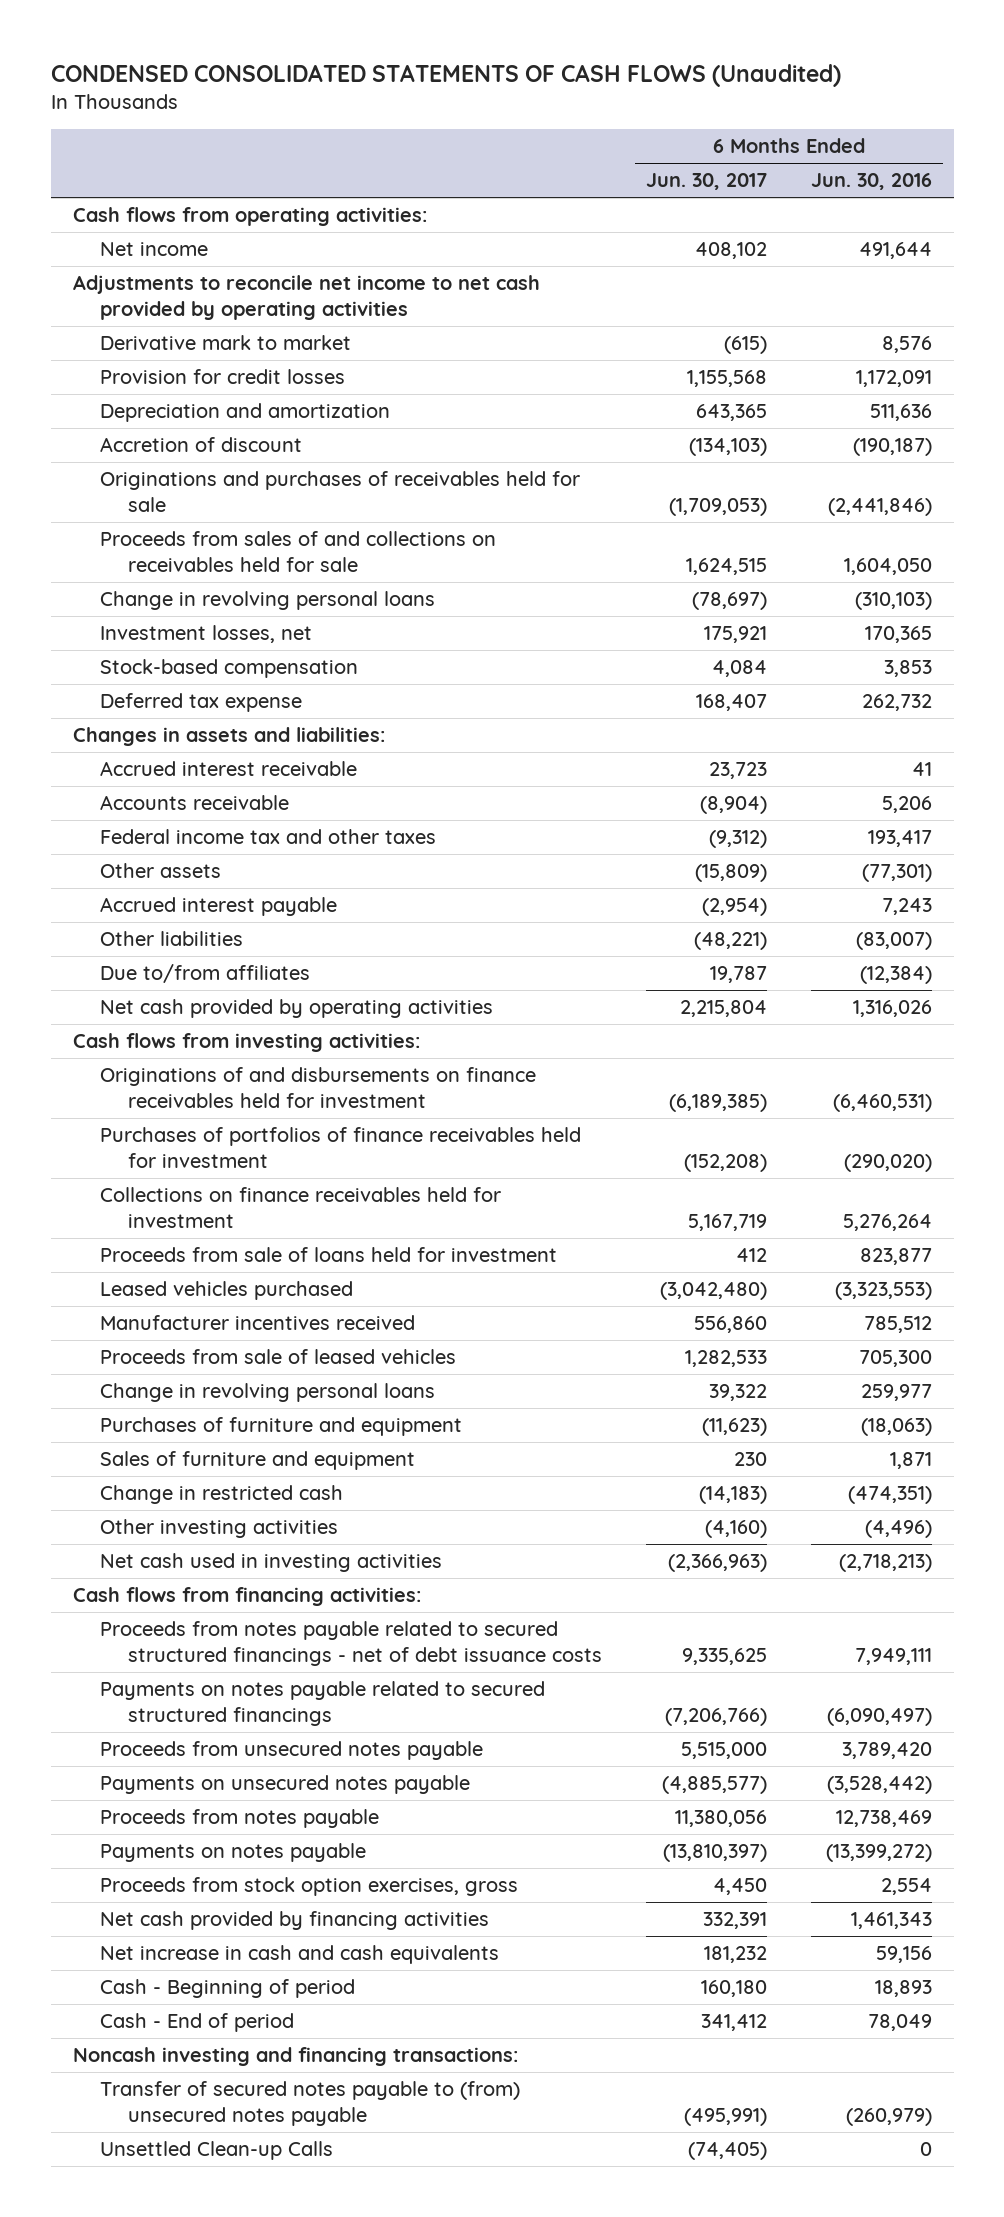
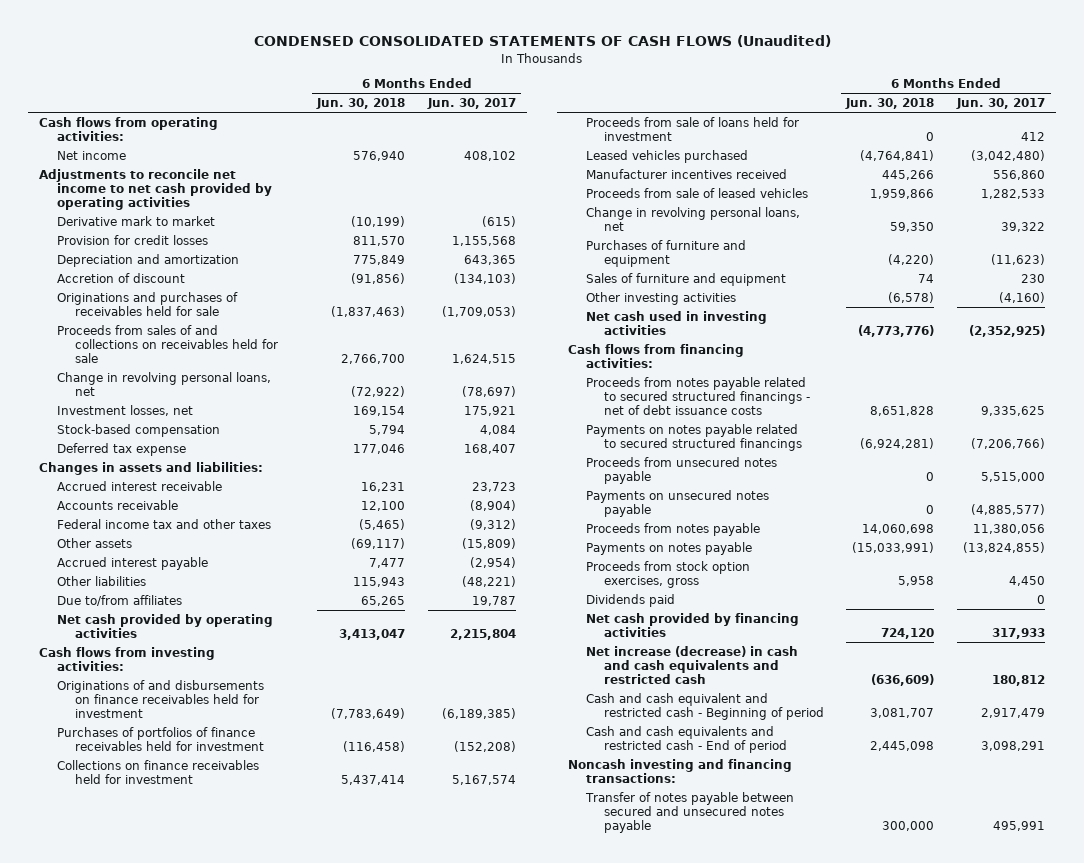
- | 6 Months Ended Jun. 30, 2017 | 6 Months Ended Jun. 30, 2016
+ | 6 Months Ended Jun. 30, 2018 | 6 Months Ended Jun. 30, 2017
- Change in revolving personal loans | (78,697) | (310,103)
+ Change in revolving personal loans, net | (72,922) | (78,697)
- Collections on finance receivables held for investment | 5,167,719 | 5,276,264
+ Collections on finance receivables held for investment | 5,437,414 | 5,167,574
- Change in revolving personal loans | 39,322 | 259,977
+ Change in revolving personal loans, net | 59,350 | 39,322
- Change in restricted cash | (14,183) | (474,351)
- Net cash used in investing activities | (2,366,963) | (2,718,213)
+ Net cash used in investing activities | (4,773,776) | (2,352,925)
- Payments on notes payable | (13,810,397) | (13,399,272)
+ Payments on notes payable | (15,033,991) | (13,824,855)
- Net cash provided by financing activities | 332,391 | 1,461,343
- Net increase in cash and cash equivalents | 181,232 | 59,156
- Cash - Beginning of period | 160,180 | 18,893
- Cash - End of period | 341,412 | 78,049
+ Dividends paid | | 0
+ Net cash provided by financing activities | 724,120 | 317,933
+ Net increase (decrease) in cash and cash equivalents and restricted cash | (636,609) | 180,812
+ Cash and cash equivalent and restricted cash - Beginning of period | 3,081,707 | 2,917,479
+ Cash and cash equivalents and restricted cash - End of period | 2,445,098 | 3,098,291
- Transfer of secured notes payable to (from) unsecured notes payable | (495,991) | (260,979)
- Unsettled Clean-up Calls | (74,405) | 0
+ Transfer of notes payable between secured and unsecured notes payable | 300,000 | 495,991

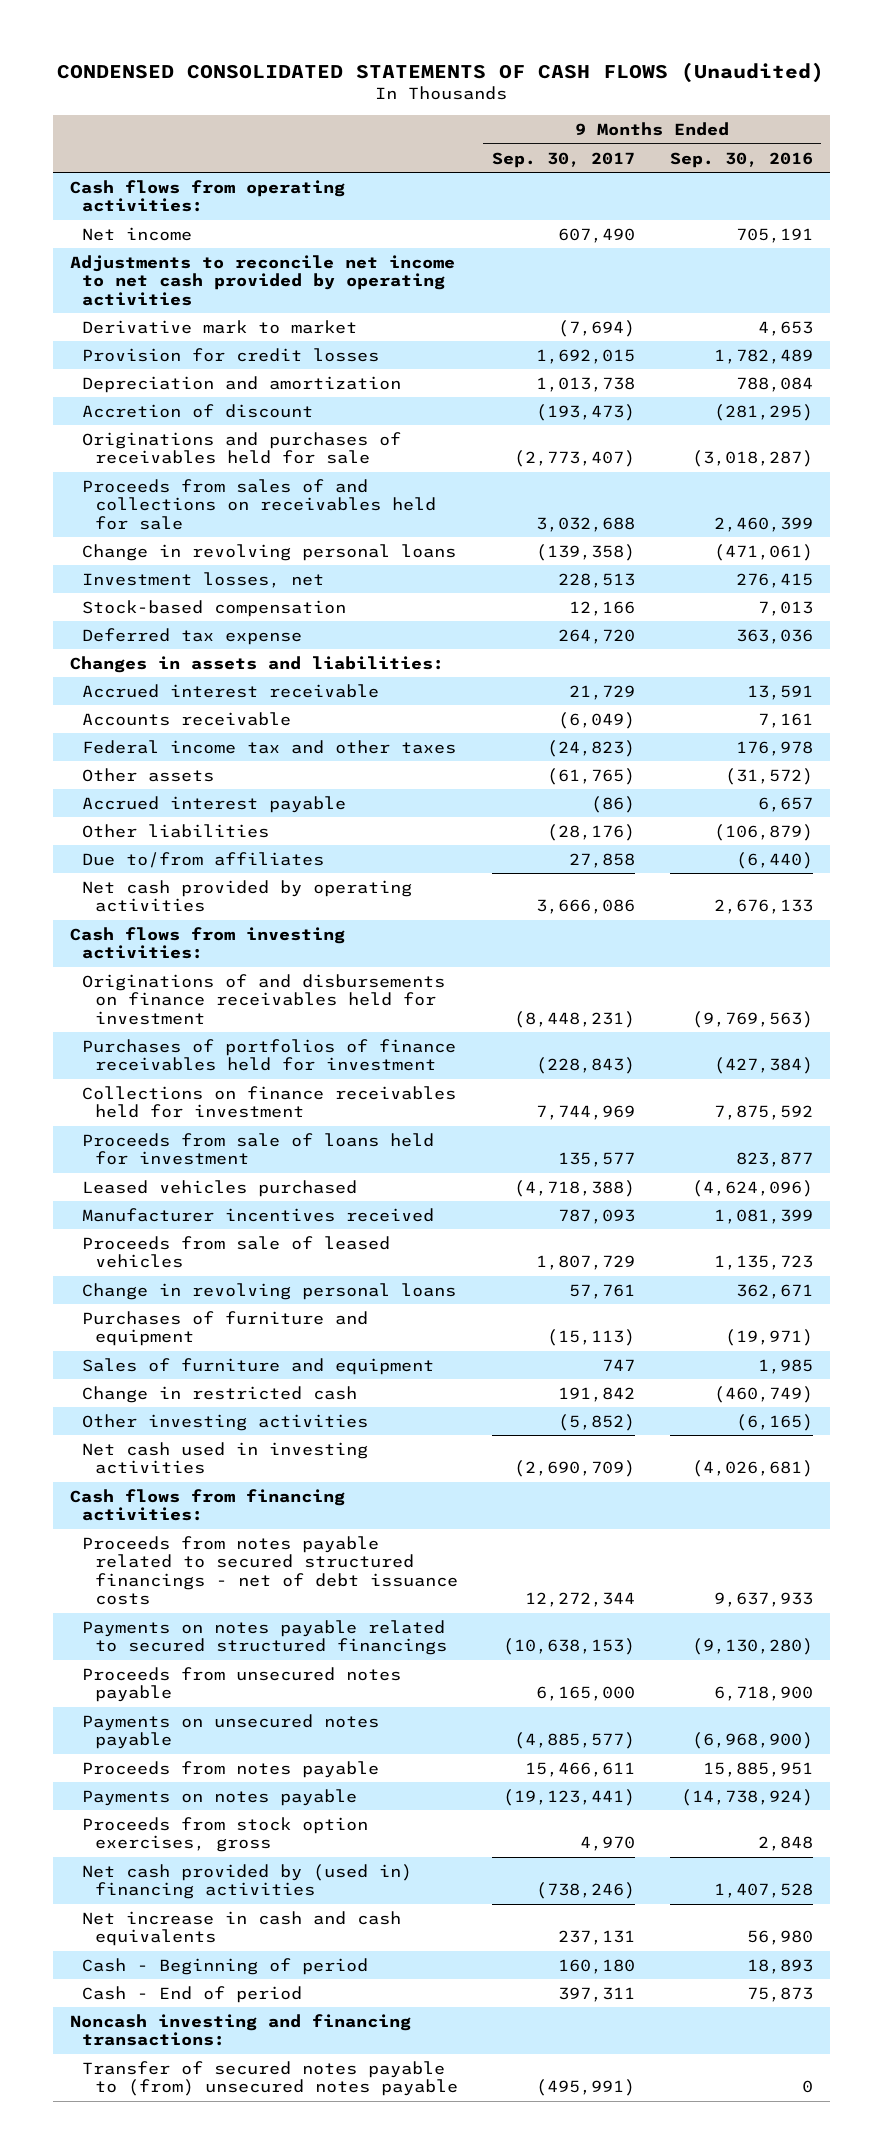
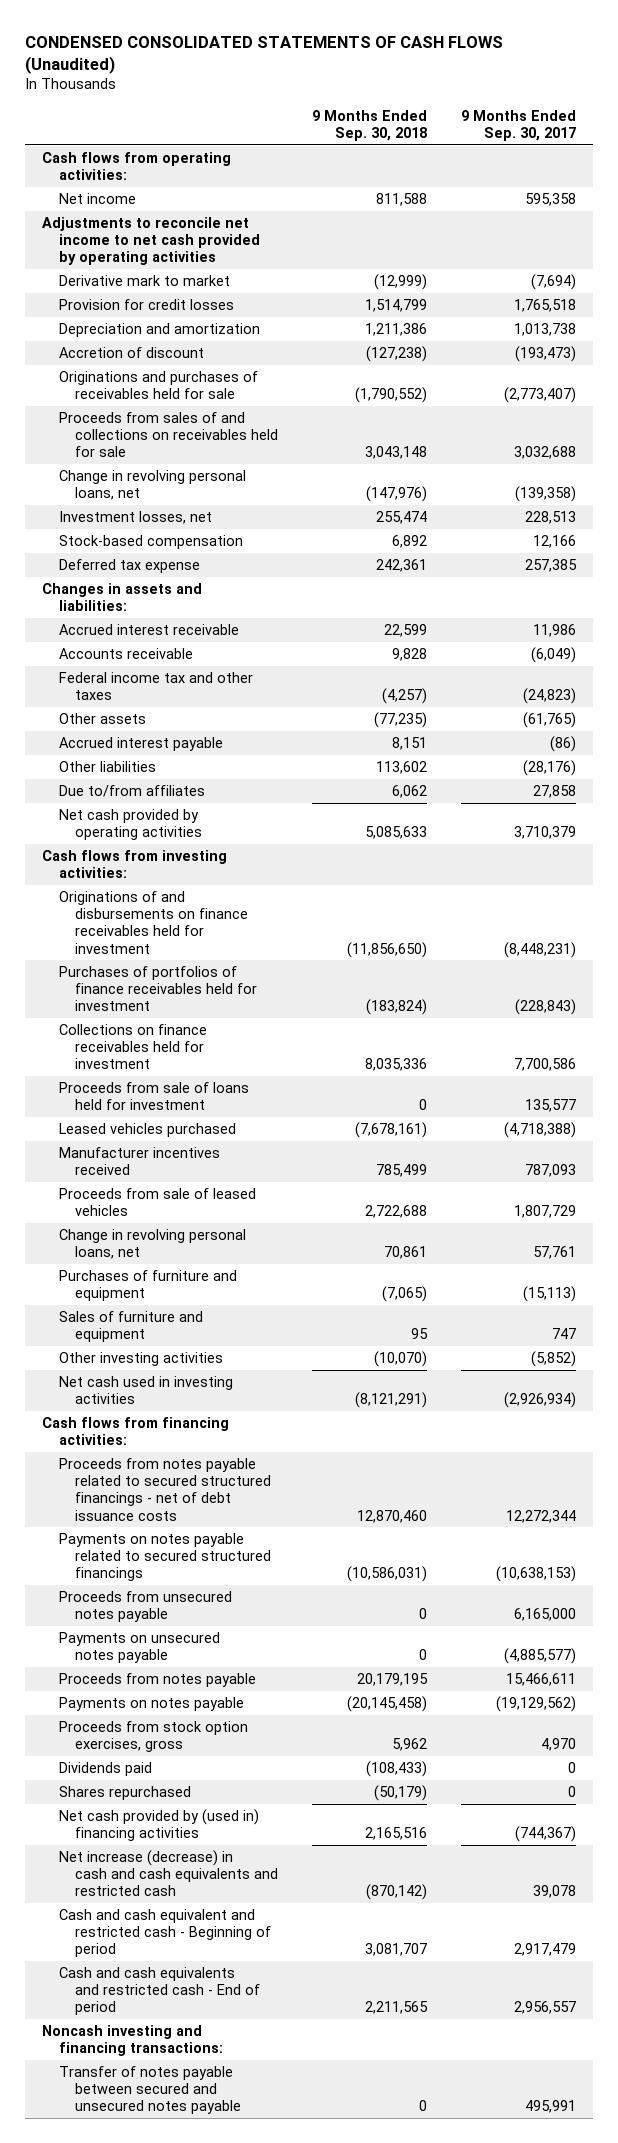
- | 9 Months Ended Sep. 30, 2017 | 9 Months Ended Sep. 30, 2016
+ | 9 Months Ended Sep. 30, 2018 | 9 Months Ended Sep. 30, 2017
- Net income | 607,490 | 705,191
+ Net income | 811,588 | 595,358
- Provision for credit losses | 1,692,015 | 1,782,489
+ Provision for credit losses | 1,514,799 | 1,765,518
- Change in revolving personal loans | (139,358) | (471,061)
+ Change in revolving personal loans, net | (147,976) | (139,358)
- Deferred tax expense | 264,720 | 363,036
+ Deferred tax expense | 242,361 | 257,385
- Accrued interest receivable | 21,729 | 13,591
+ Accrued interest receivable | 22,599 | 11,986
- Net cash provided by operating activities | 3,666,086 | 2,676,133
+ Net cash provided by operating activities | 5,085,633 | 3,710,379
- Collections on finance receivables held for investment | 7,744,969 | 7,875,592
+ Collections on finance receivables held for investment | 8,035,336 | 7,700,586
- Change in revolving personal loans | 57,761 | 362,671
+ Change in revolving personal loans, net | 70,861 | 57,761
- Change in restricted cash | 191,842 | (460,749)
- Net cash used in investing activities | (2,690,709) | (4,026,681)
+ Net cash used in investing activities | (8,121,291) | (2,926,934)
- Payments on notes payable | (19,123,441) | (14,738,924)
+ Payments on notes payable | (20,145,458) | (19,129,562)
- Net cash provided by (used in) financing activities | (738,246) | 1,407,528
- Net increase in cash and cash equivalents | 237,131 | 56,980
- Cash - Beginning of period | 160,180 | 18,893
- Cash - End of period | 397,311 | 75,873
+ Dividends paid | (108,433) | 0
+ Shares repurchased | (50,179) | 0
+ Net cash provided by (used in) financing activities | 2,165,516 | (744,367)
+ Net increase (decrease) in cash and cash equivalents and restricted cash | (870,142) | 39,078
+ Cash and cash equivalent and restricted cash - Beginning of period | 3,081,707 | 2,917,479
+ Cash and cash equivalents and restricted cash - End of period | 2,211,565 | 2,956,557
- Transfer of secured notes payable to (from) unsecured notes payable | (495,991) | 0
+ Transfer of notes payable between secured and unsecured notes payable | 0 | 495,991

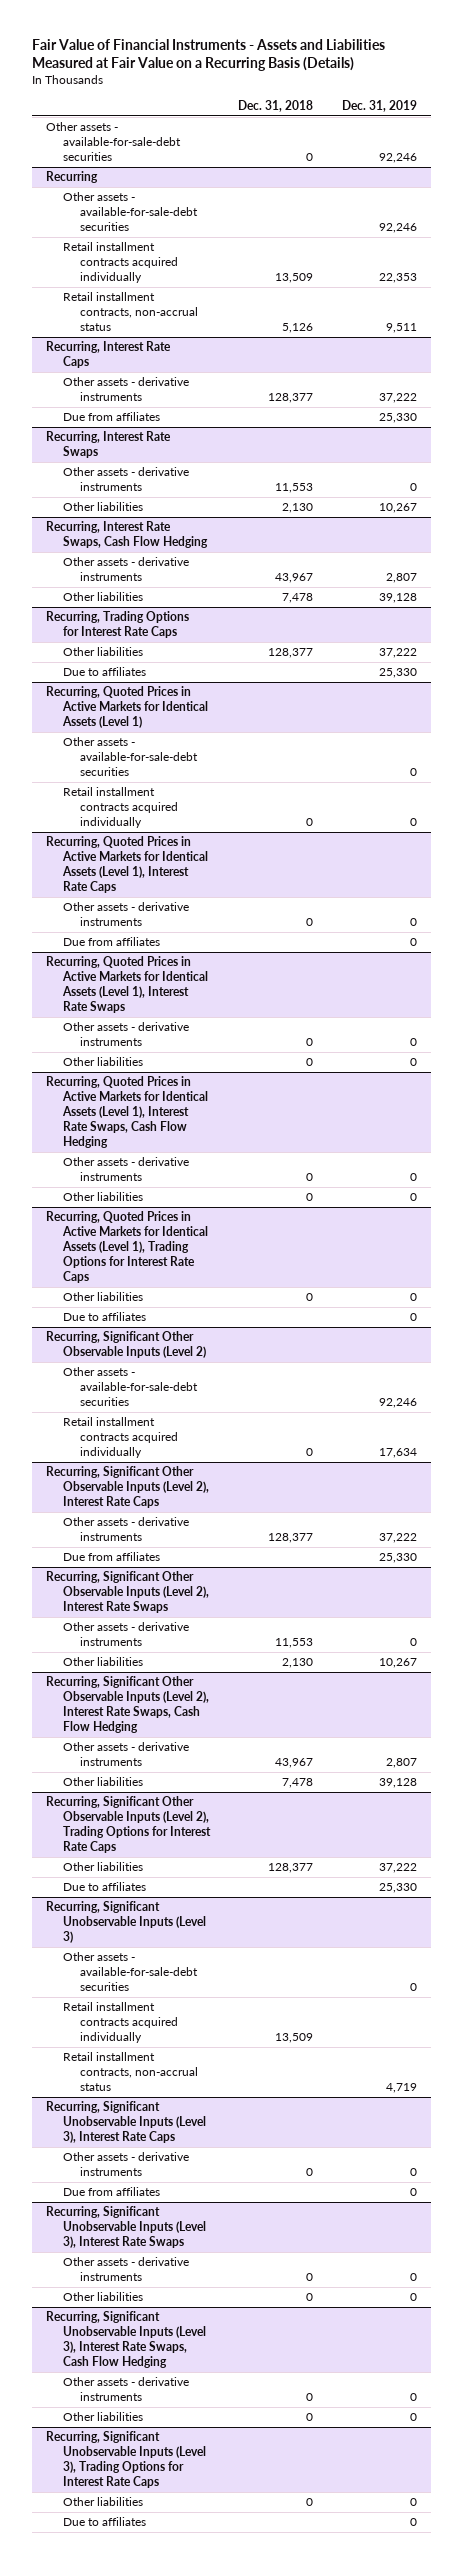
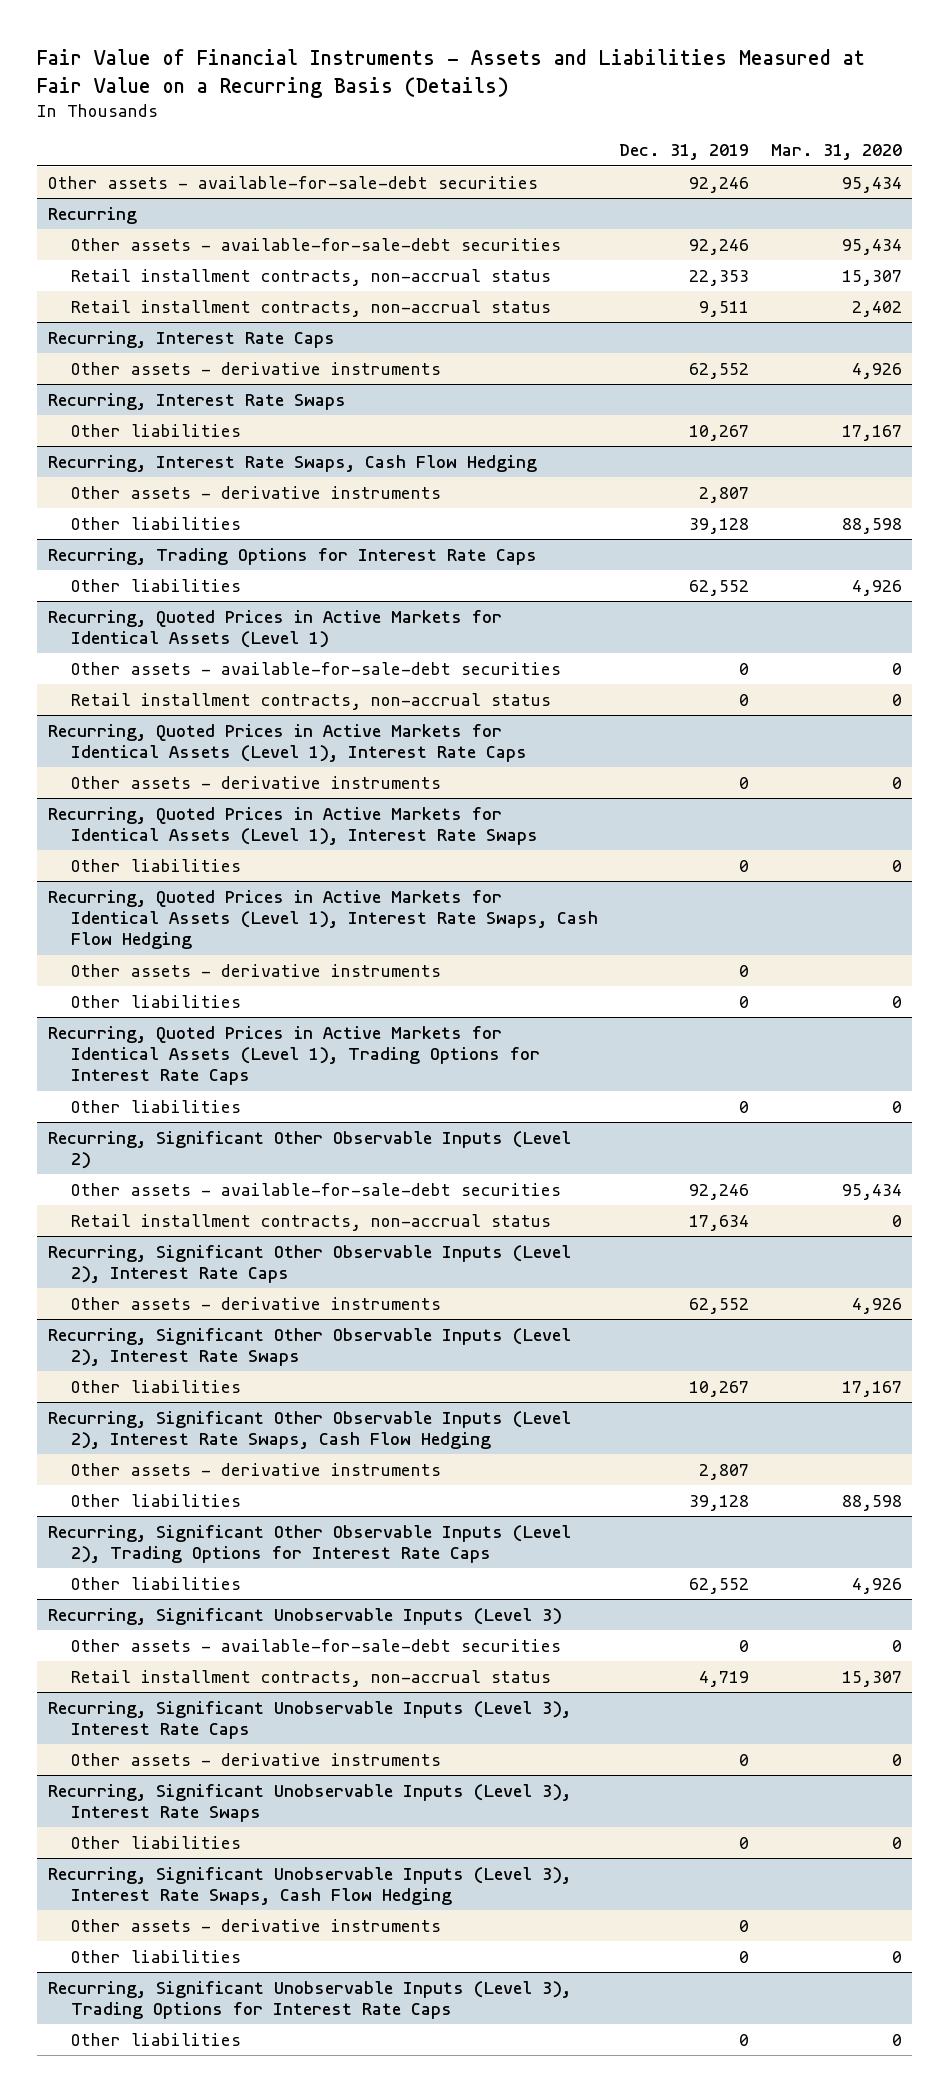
- | Dec. 31, 2018 | Dec. 31, 2019
+ | Dec. 31, 2019 | Mar. 31, 2020
@ Recurring
- Retail installment contracts acquired individually | 13,509 | 22,353
+ Retail installment contracts, non-accrual status | 22,353 | 15,307
@ Recurring, Interest Rate Caps
- Other assets - derivative instruments | 128,377 | 37,222
- Due from affiliates | | 25,330
+ Other assets - derivative instruments | 62,552 | 4,926
@ Recurring, Interest Rate Swaps
- Other assets - derivative instruments | 11,553 | 0
@ Recurring, Trading Options for Interest Rate Caps
- Other liabilities | 128,377 | 37,222
- Due to affiliates | | 25,330
+ Other liabilities | 62,552 | 4,926
@ Recurring, Quoted Prices in Active Markets for Identical Assets (Level 1)
- Retail installment contracts acquired individually | 0 | 0
+ Retail installment contracts, non-accrual status | 0 | 0
@ Recurring, Quoted Prices in Active Markets for Identical Assets (Level 1), Interest Rate Caps
- Due from affiliates | | 0
@ Recurring, Quoted Prices in Active Markets for Identical Assets (Level 1), Interest Rate Swaps
- Other assets - derivative instruments | 0 | 0
@ Recurring, Quoted Prices in Active Markets for Identical Assets (Level 1), Trading Options for Interest Rate Caps
- Due to affiliates | | 0
@ Recurring, Significant Other Observable Inputs (Level 2)
- Retail installment contracts acquired individually | 0 | 17,634
+ Retail installment contracts, non-accrual status | 17,634 | 0
@ Recurring, Significant Other Observable Inputs (Level 2), Interest Rate Caps
- Other assets - derivative instruments | 128,377 | 37,222
- Due from affiliates | | 25,330
+ Other assets - derivative instruments | 62,552 | 4,926
@ Recurring, Significant Other Observable Inputs (Level 2), Interest Rate Swaps
- Other assets - derivative instruments | 11,553 | 0
@ Recurring, Significant Other Observable Inputs (Level 2), Trading Options for Interest Rate Caps
- Other liabilities | 128,377 | 37,222
- Due to affiliates | | 25,330
+ Other liabilities | 62,552 | 4,926
@ Recurring, Significant Unobservable Inputs (Level 3)
- Retail installment contracts acquired individually | 13,509 |
@ Recurring, Significant Unobservable Inputs (Level 3), Interest Rate Caps
- Due from affiliates | | 0
@ Recurring, Significant Unobservable Inputs (Level 3), Interest Rate Swaps
- Other assets - derivative instruments | 0 | 0
@ Recurring, Significant Unobservable Inputs (Level 3), Trading Options for Interest Rate Caps
- Due to affiliates | | 0

